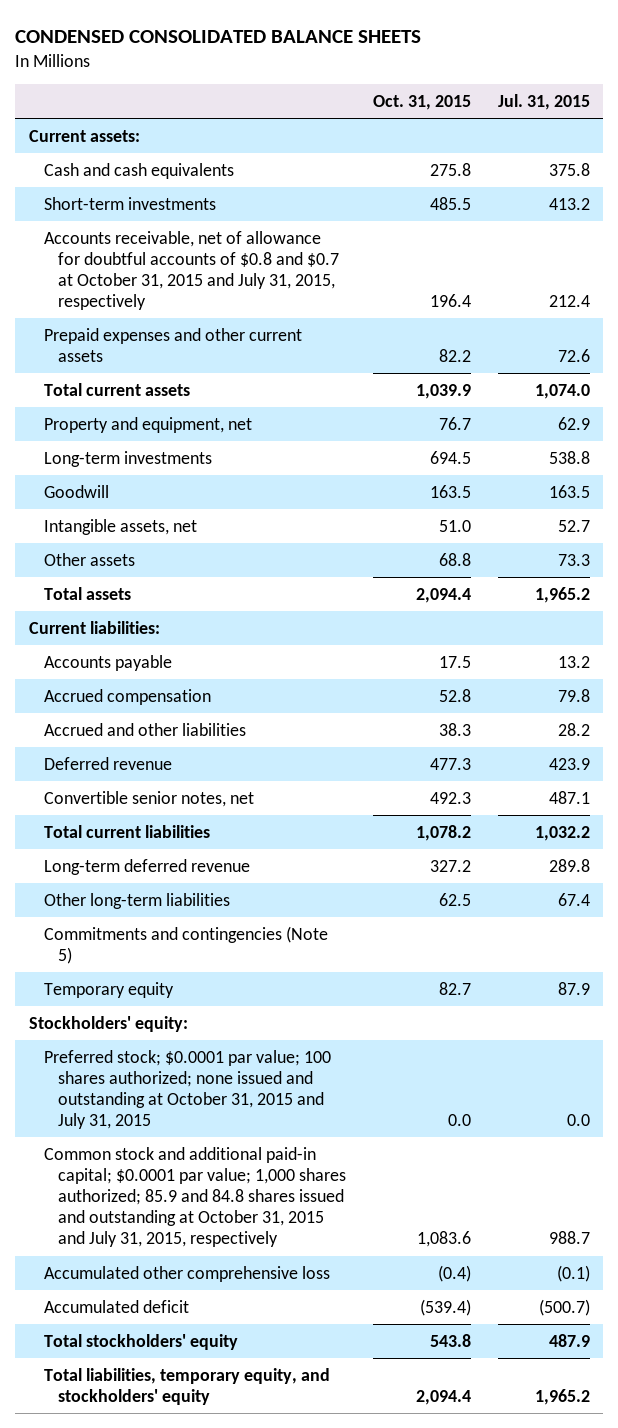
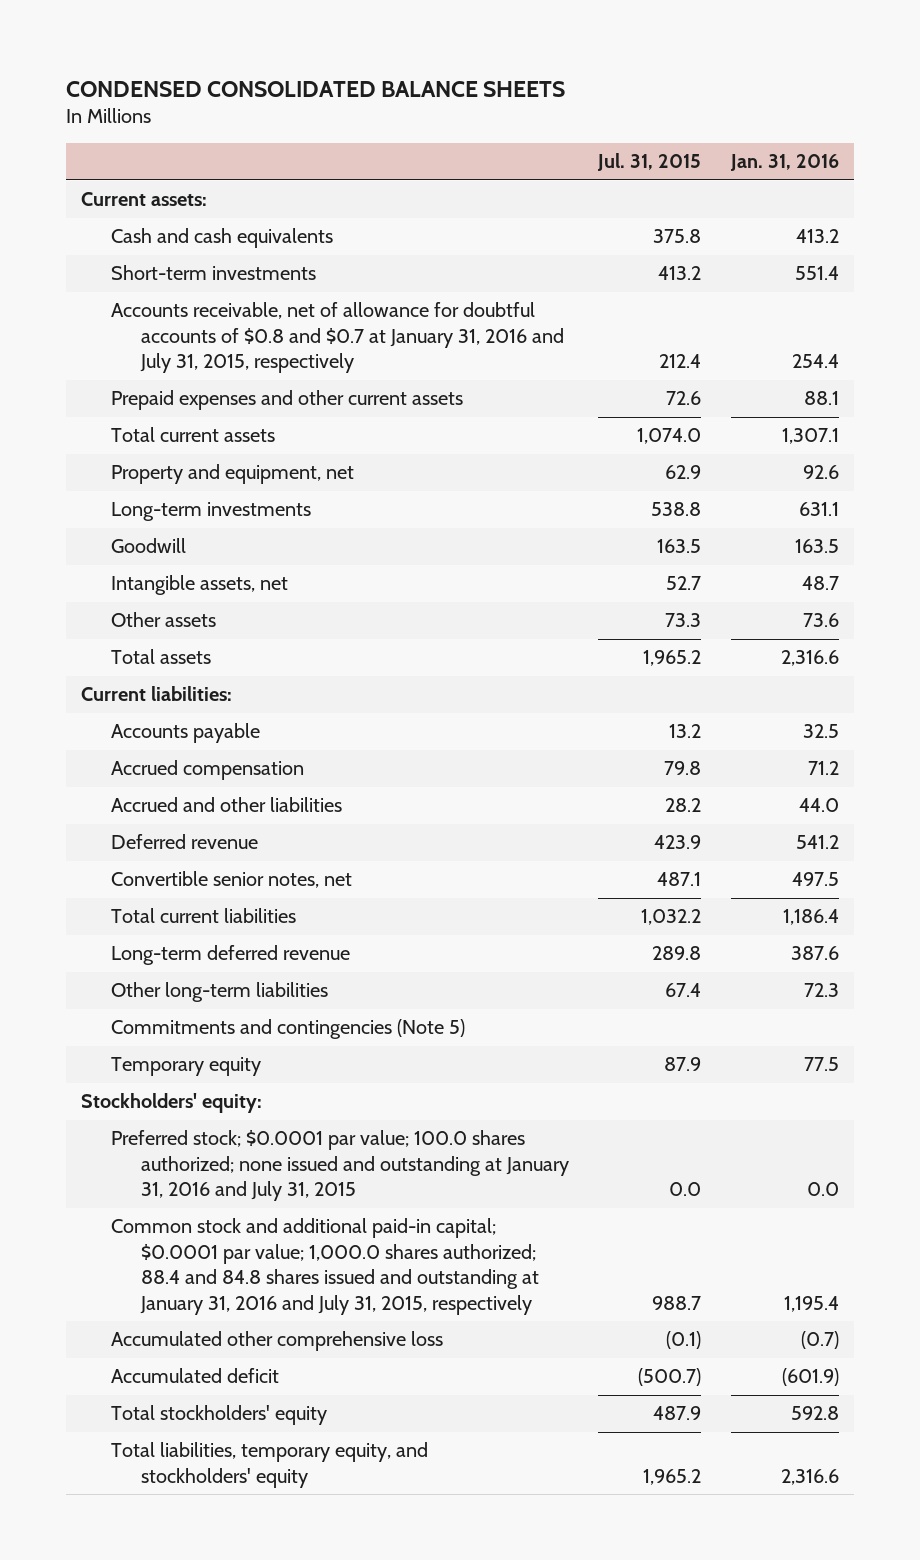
- | Oct. 31, 2015 | Jul. 31, 2015
+ | Jul. 31, 2015 | Jan. 31, 2016
- Accounts receivable, net of allowance for doubtful accounts of $0.8 and $0.7 at October 31, 2015 and July 31, 2015, respectively | 196.4 | 212.4
+ Accounts receivable, net of allowance for doubtful accounts of $0.8 and $0.7 at January 31, 2016 and July 31, 2015, respectively | 212.4 | 254.4
- Preferred stock; $0.0001 par value; 100 shares authorized; none issued and outstanding at October 31, 2015 and July 31, 2015 | 0.0 | 0.0
- Common stock and additional paid-in capital; $0.0001 par value; 1,000 shares authorized; 85.9 and 84.8 shares issued and outstanding at October 31, 2015 and July 31, 2015, respectively | 1,083.6 | 988.7
+ Preferred stock; $0.0001 par value; 100.0 shares authorized; none issued and outstanding at January 31, 2016 and July 31, 2015 | 0.0 | 0.0
+ Common stock and additional paid-in capital; $0.0001 par value; 1,000.0 shares authorized; 88.4 and 84.8 shares issued and outstanding at January 31, 2016 and July 31, 2015, respectively | 988.7 | 1,195.4

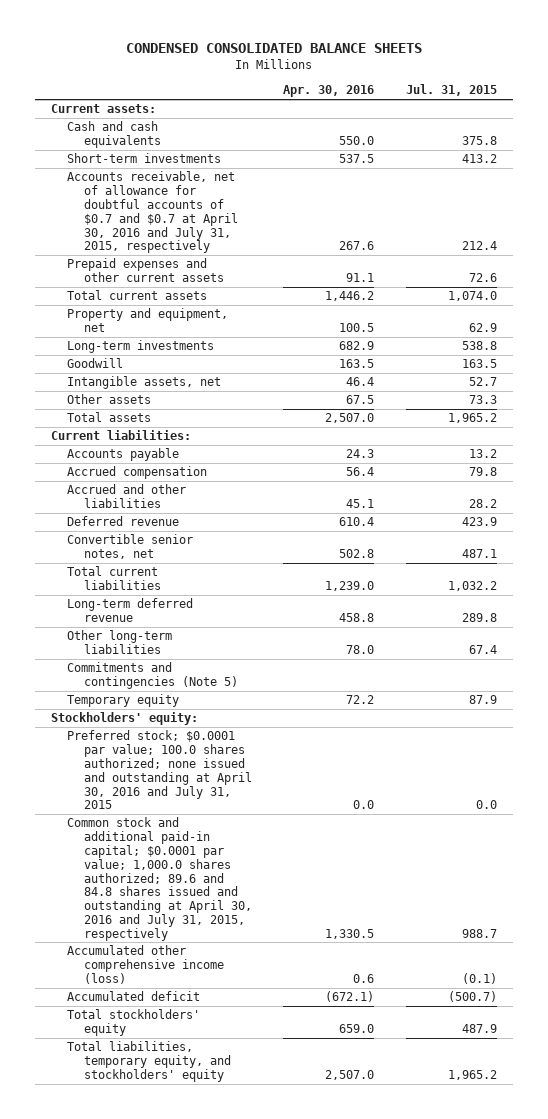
- | Jul. 31, 2015 | Jan. 31, 2016
+ | Apr. 30, 2016 | Jul. 31, 2015
- Accounts receivable, net of allowance for doubtful accounts of $0.8 and $0.7 at January 31, 2016 and July 31, 2015, respectively | 212.4 | 254.4
+ Accounts receivable, net of allowance for doubtful accounts of $0.7 and $0.7 at April 30, 2016 and July 31, 2015, respectively | 267.6 | 212.4
- Preferred stock; $0.0001 par value; 100.0 shares authorized; none issued and outstanding at January 31, 2016 and July 31, 2015 | 0.0 | 0.0
- Common stock and additional paid-in capital; $0.0001 par value; 1,000.0 shares authorized; 88.4 and 84.8 shares issued and outstanding at January 31, 2016 and July 31, 2015, respectively | 988.7 | 1,195.4
- Accumulated other comprehensive loss | (0.1) | (0.7)
+ Preferred stock; $0.0001 par value; 100.0 shares authorized; none issued and outstanding at April 30, 2016 and July 31, 2015 | 0.0 | 0.0
+ Common stock and additional paid-in capital; $0.0001 par value; 1,000.0 shares authorized; 89.6 and 84.8 shares issued and outstanding at April 30, 2016 and July 31, 2015, respectively | 1,330.5 | 988.7
+ Accumulated other comprehensive income (loss) | 0.6 | (0.1)

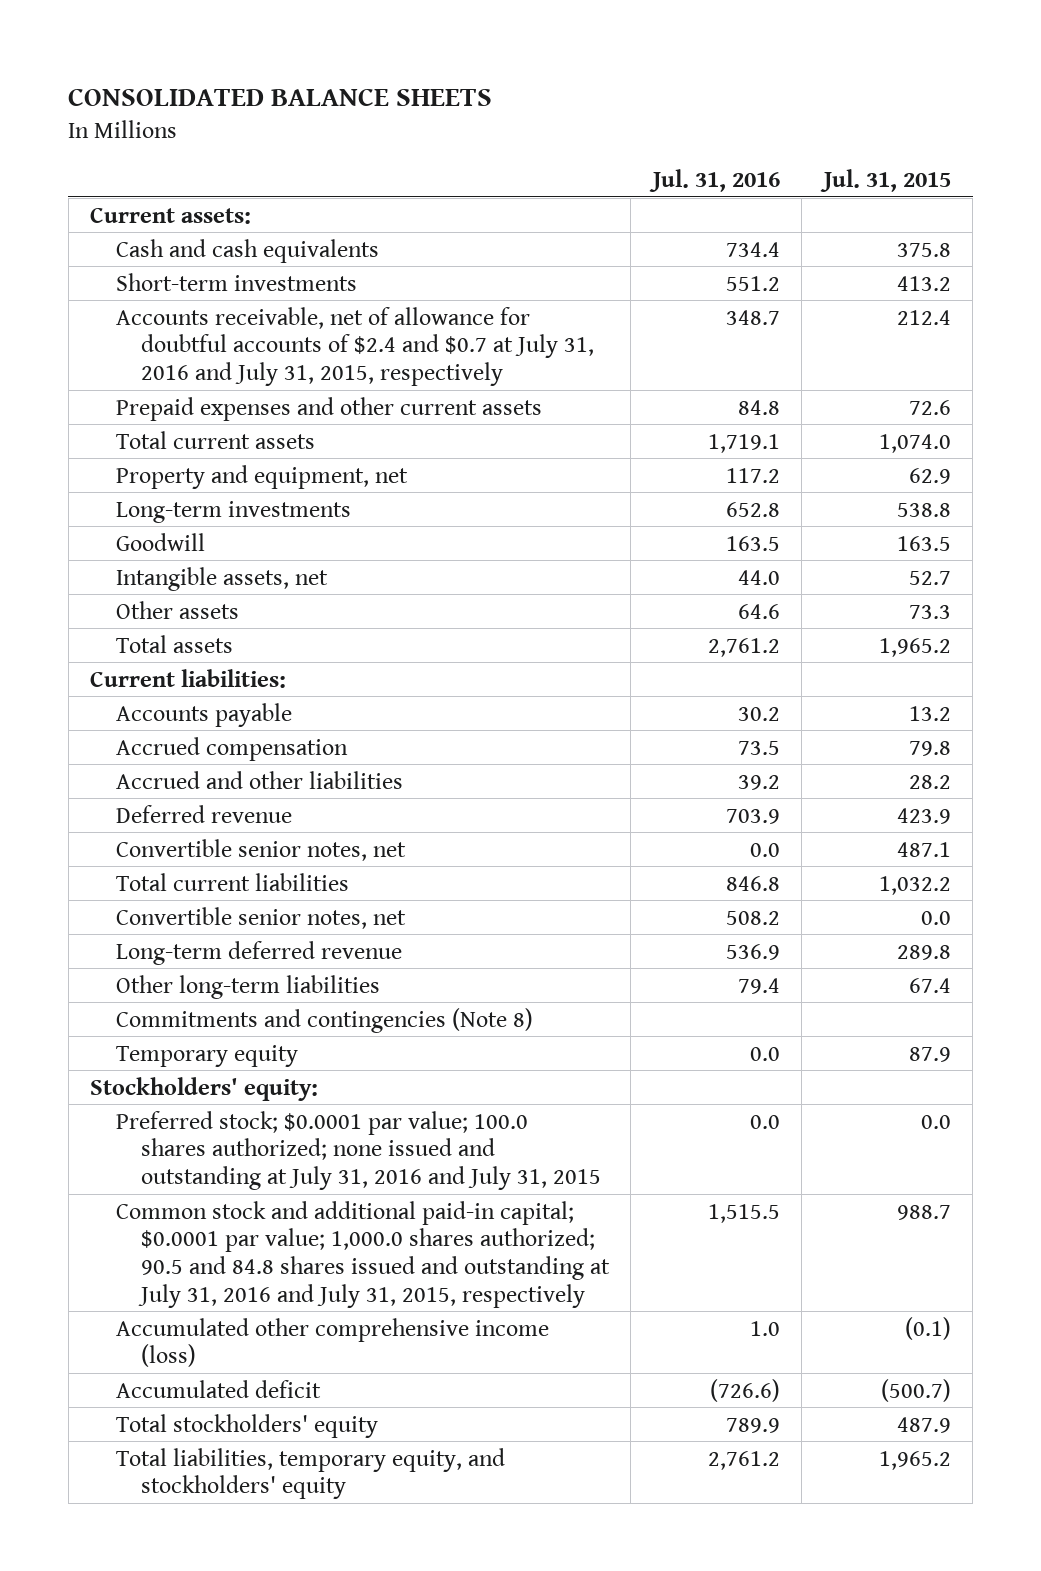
- CONDENSED CONSOLIDATED BALANCE SHEETS
+ CONSOLIDATED BALANCE SHEETS
- | Apr. 30, 2016 | Jul. 31, 2015
+ | Jul. 31, 2016 | Jul. 31, 2015
- Accounts receivable, net of allowance for doubtful accounts of $0.7 and $0.7 at April 30, 2016 and July 31, 2015, respectively | 267.6 | 212.4
+ Accounts receivable, net of allowance for doubtful accounts of $2.4 and $0.7 at July 31, 2016 and July 31, 2015, respectively | 348.7 | 212.4
+ Convertible senior notes, net | 508.2 | 0.0
- Commitments and contingencies (Note 5)
+ Commitments and contingencies (Note 8)
- Preferred stock; $0.0001 par value; 100.0 shares authorized; none issued and outstanding at April 30, 2016 and July 31, 2015 | 0.0 | 0.0
- Common stock and additional paid-in capital; $0.0001 par value; 1,000.0 shares authorized; 89.6 and 84.8 shares issued and outstanding at April 30, 2016 and July 31, 2015, respectively | 1,330.5 | 988.7
+ Preferred stock; $0.0001 par value; 100.0 shares authorized; none issued and outstanding at July 31, 2016 and July 31, 2015 | 0.0 | 0.0
+ Common stock and additional paid-in capital; $0.0001 par value; 1,000.0 shares authorized; 90.5 and 84.8 shares issued and outstanding at July 31, 2016 and July 31, 2015, respectively | 1,515.5 | 988.7

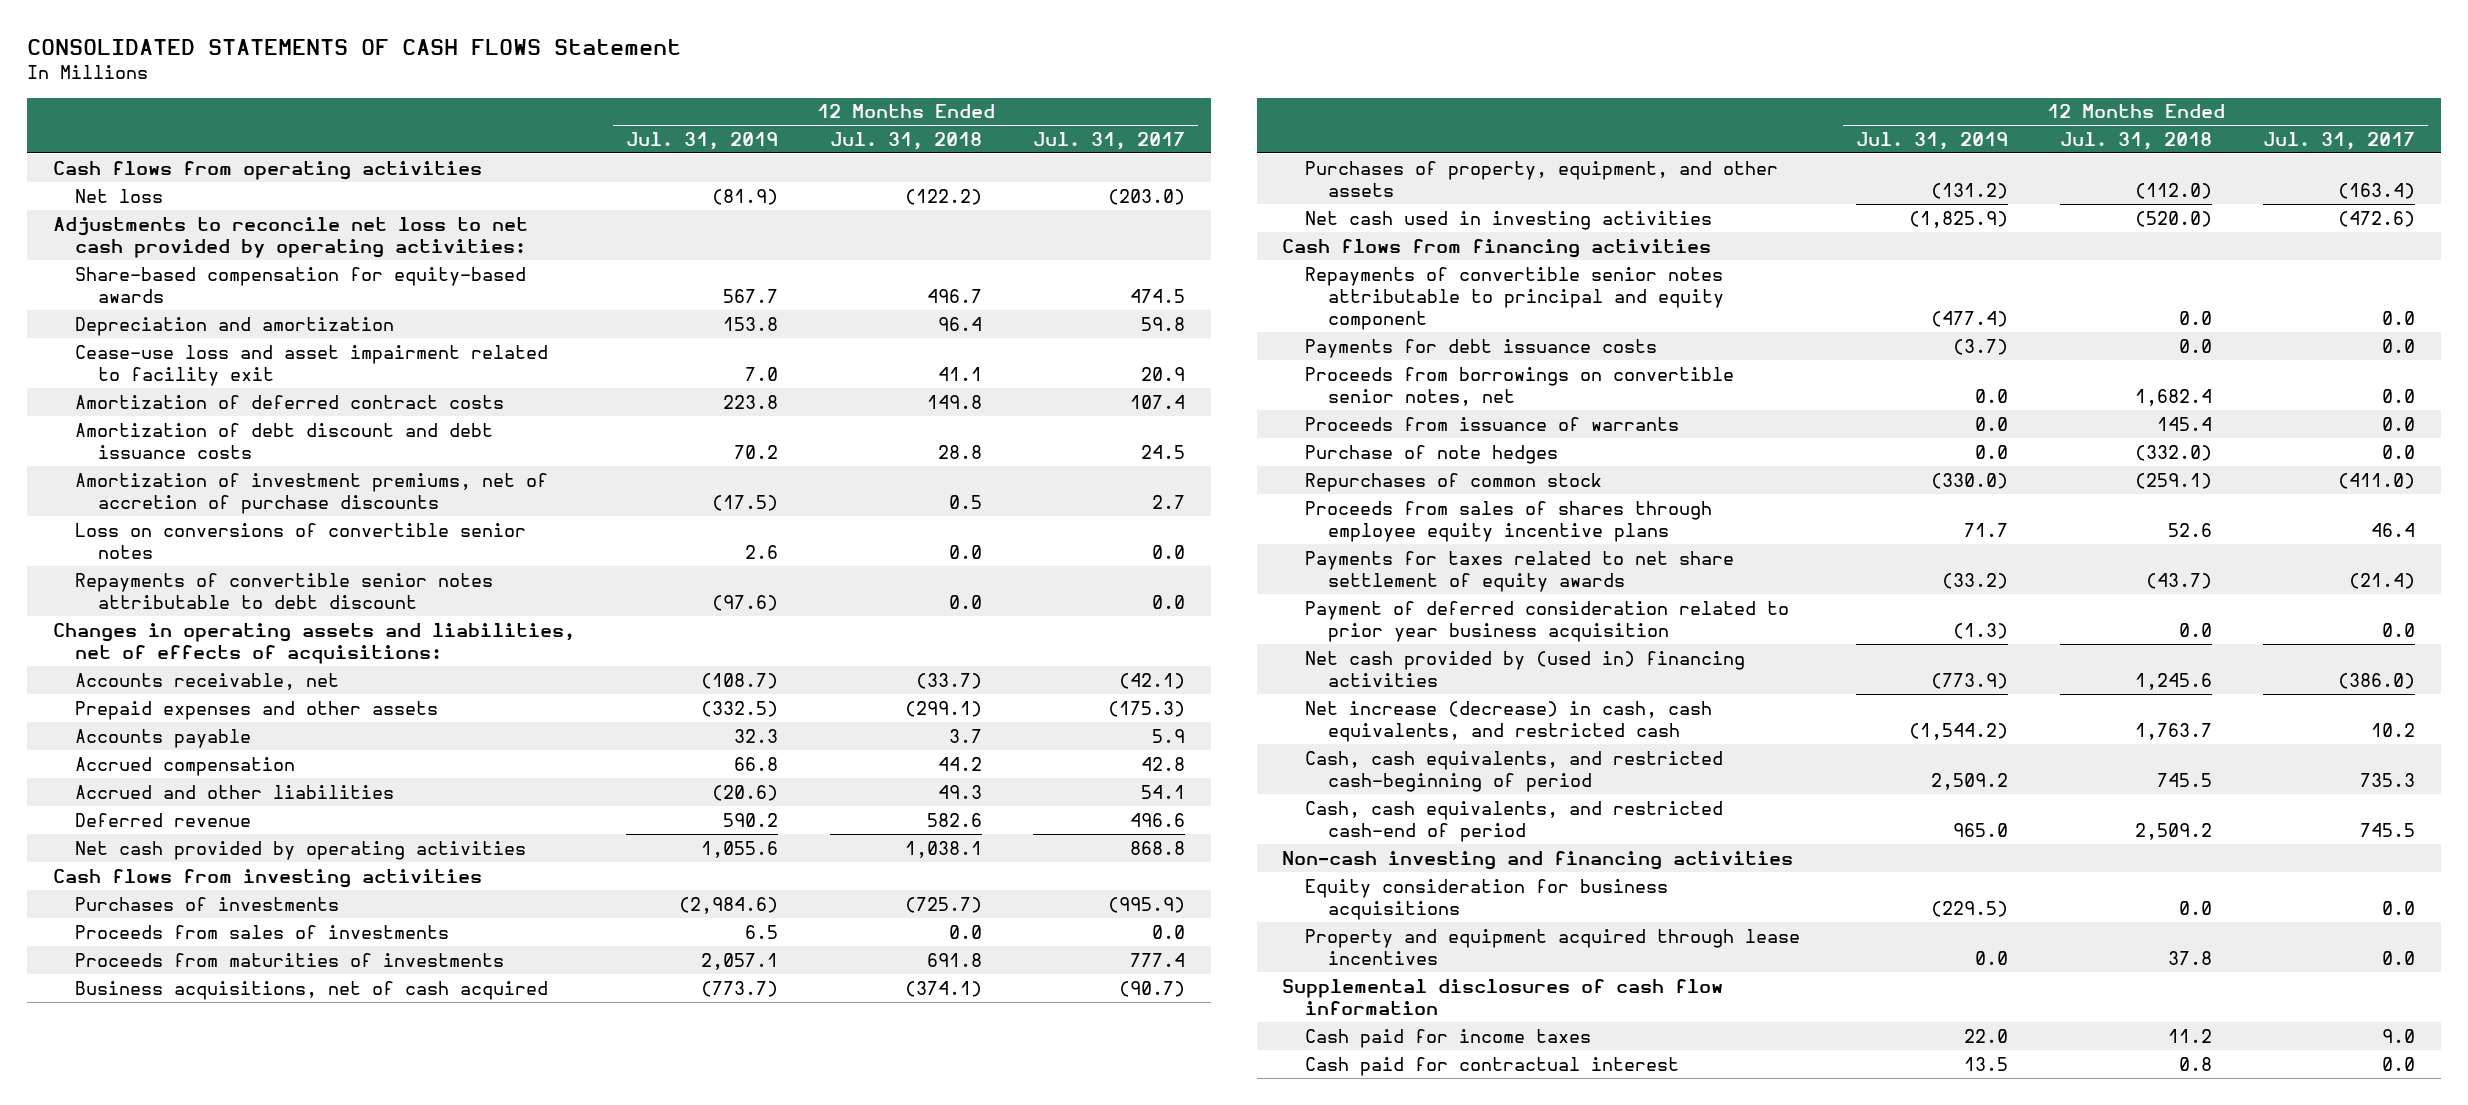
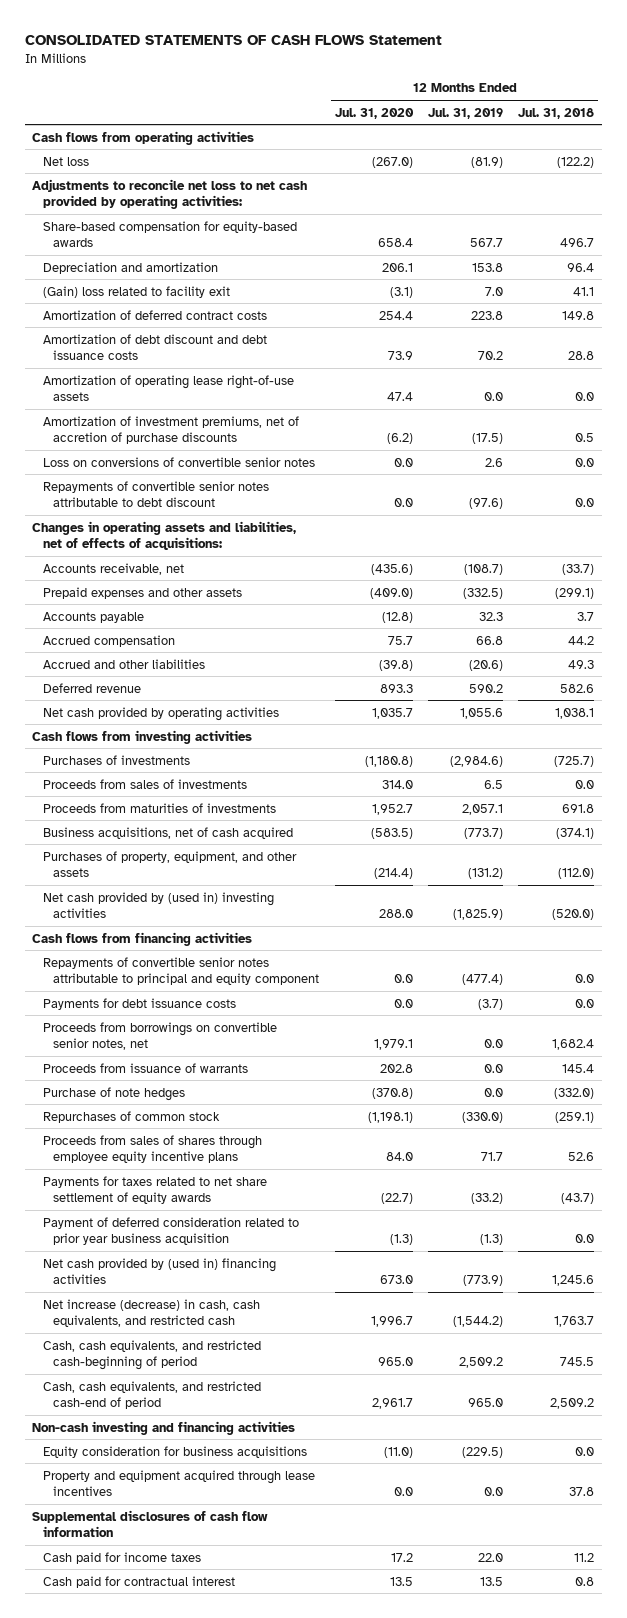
- | 12 Months Ended Jul. 31, 2019 | 12 Months Ended Jul. 31, 2018 | 12 Months Ended Jul. 31, 2017
+ | 12 Months Ended Jul. 31, 2020 | 12 Months Ended Jul. 31, 2019 | 12 Months Ended Jul. 31, 2018
- Cease-use loss and asset impairment related to facility exit | 7.0 | 41.1 | 20.9
+ (Gain) loss related to facility exit | (3.1) | 7.0 | 41.1
+ Amortization of operating lease right-of-use assets | 47.4 | 0.0 | 0.0
- Net cash used in investing activities | (1,825.9) | (520.0) | (472.6)
+ Net cash provided by (used in) investing activities | 288.0 | (1,825.9) | (520.0)

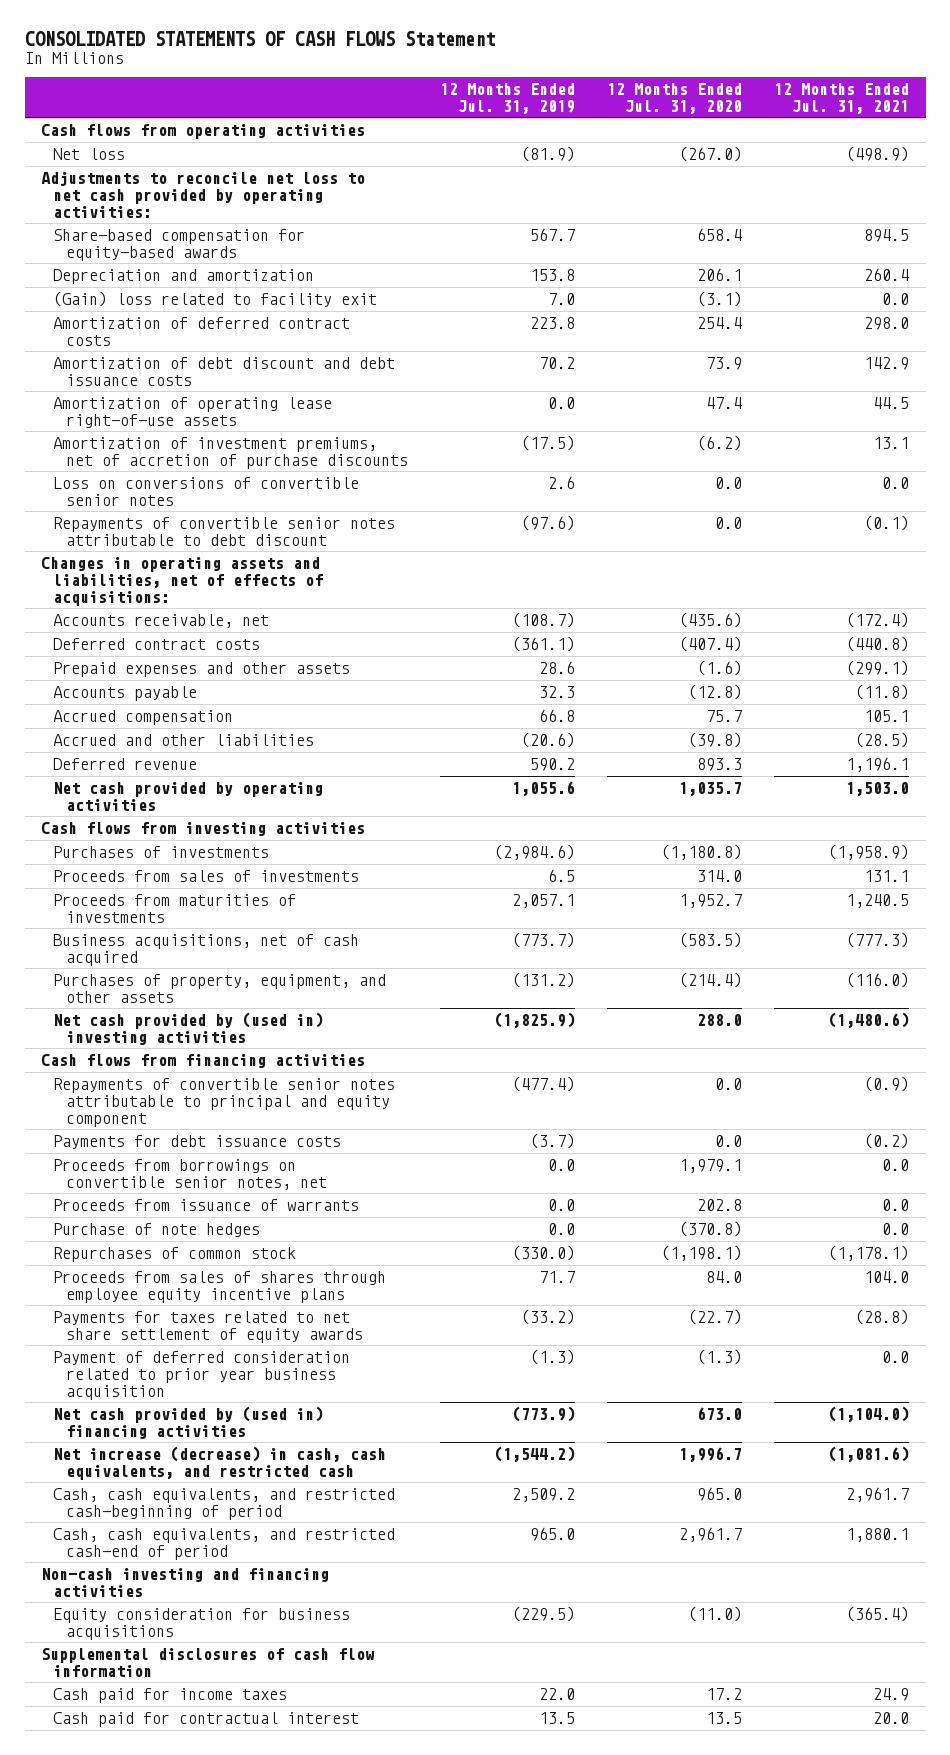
- | 12 Months Ended Jul. 31, 2020 | 12 Months Ended Jul. 31, 2019 | 12 Months Ended Jul. 31, 2018
+ | 12 Months Ended Jul. 31, 2019 | 12 Months Ended Jul. 31, 2020 | 12 Months Ended Jul. 31, 2021
- Prepaid expenses and other assets | (409.0) | (332.5) | (299.1)
+ Deferred contract costs | (361.1) | (407.4) | (440.8)
+ Prepaid expenses and other assets | 28.6 | (1.6) | (299.1)
- Property and equipment acquired through lease incentives | 0.0 | 0.0 | 37.8

